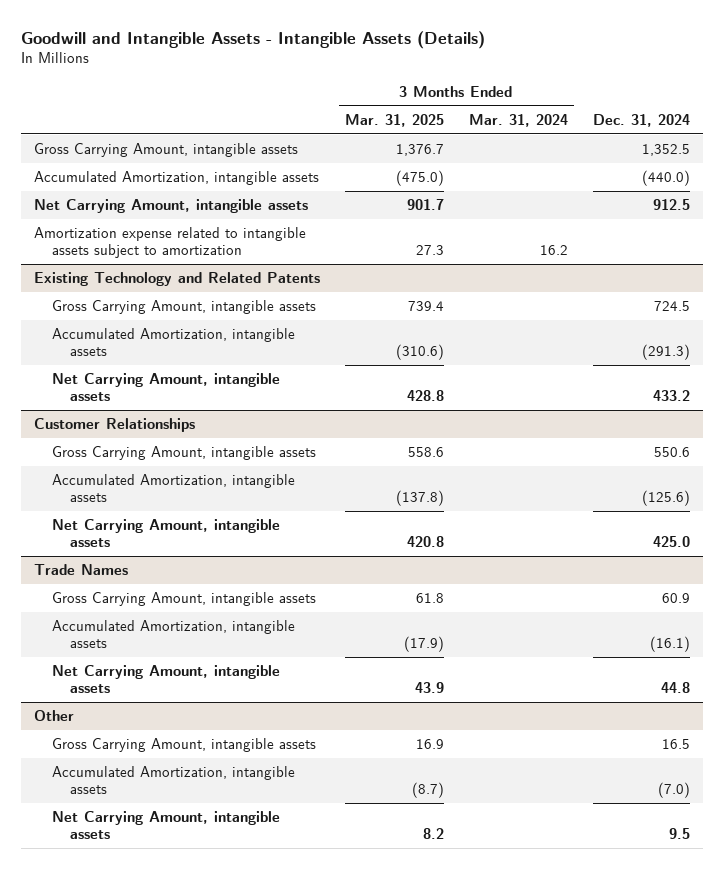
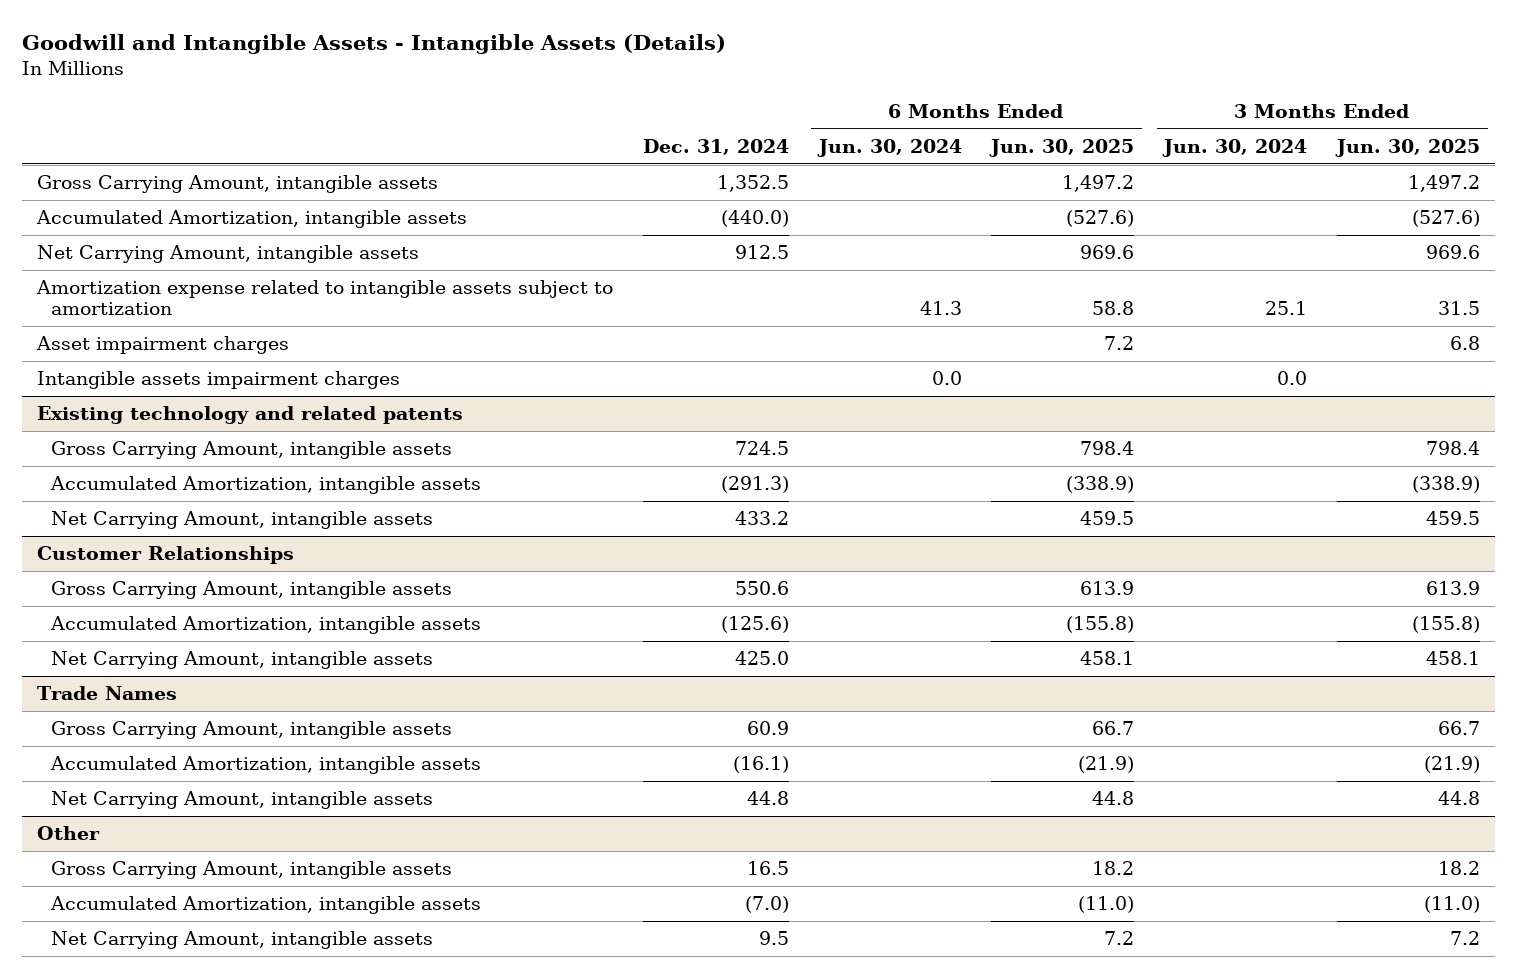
- | 3 Months Ended Mar. 31, 2025 | 3 Months Ended Mar. 31, 2024 | Dec. 31, 2024
+ | Dec. 31, 2024 | 6 Months Ended Jun. 30, 2024 | 6 Months Ended Jun. 30, 2025 | 3 Months Ended Jun. 30, 2024 | 3 Months Ended Jun. 30, 2025
- Existing Technology and Related Patents
+ Asset impairment charges | | | 7.2 | | 6.8
+ Intangible assets impairment charges | | 0.0 | | 0.0 |
+ Existing technology and related patents

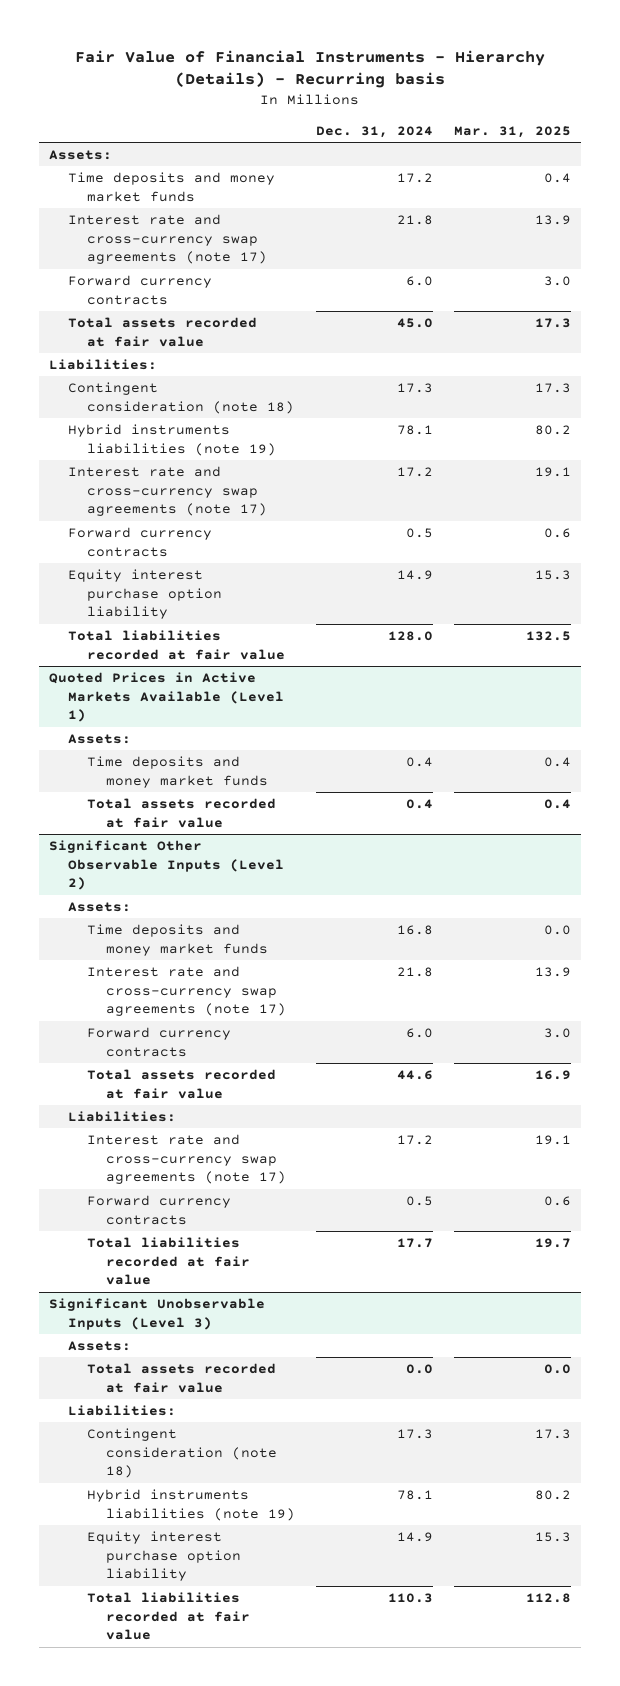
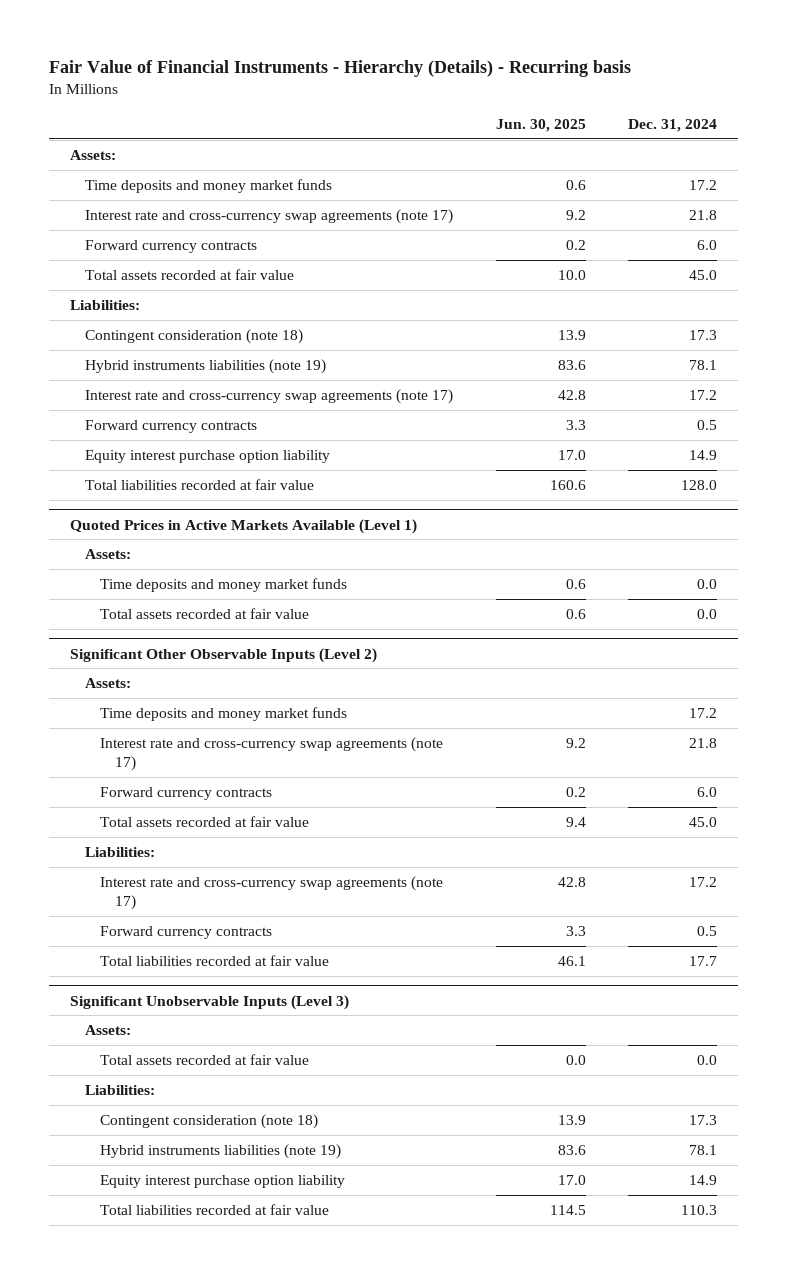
- | Dec. 31, 2024 | Mar. 31, 2025
+ | Jun. 30, 2025 | Dec. 31, 2024
@ Quoted Prices in Active Markets Available (Level 1)
- Time deposits and money market funds | 0.4 | 0.4
- Total assets recorded at fair value | 0.4 | 0.4
+ Time deposits and money market funds | 0.6 | 0.0
+ Total assets recorded at fair value | 0.6 | 0.0
@ Significant Other Observable Inputs (Level 2)
- Time deposits and money market funds | 16.8 | 0.0
+ Time deposits and money market funds | | 17.2
- Total assets recorded at fair value | 44.6 | 16.9
+ Total assets recorded at fair value | 9.4 | 45.0

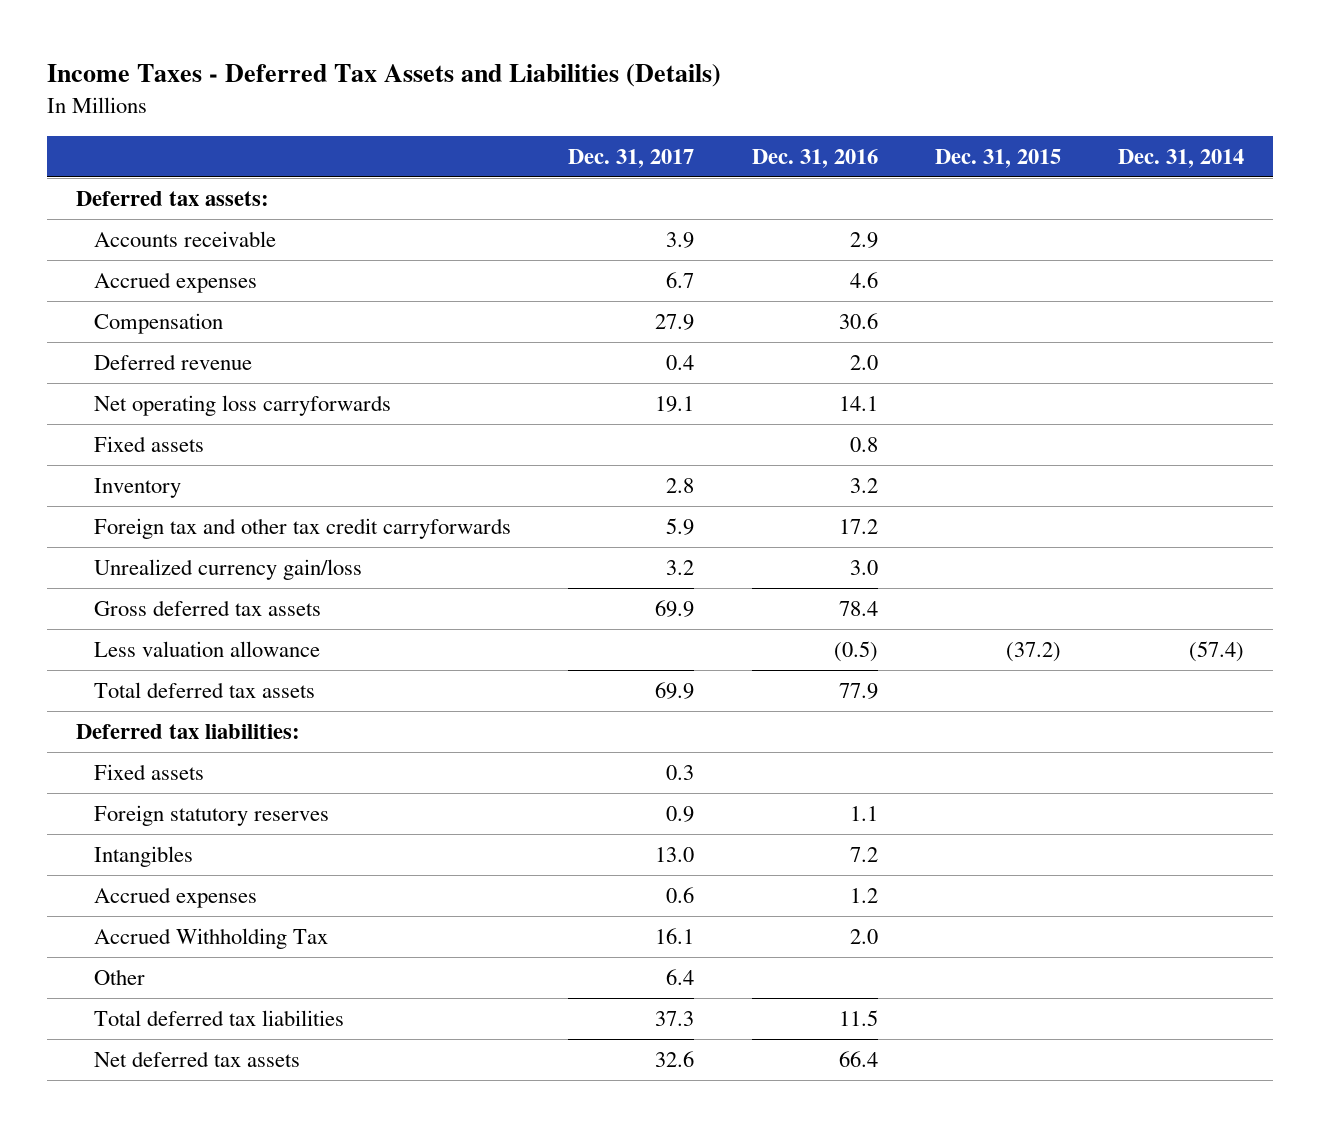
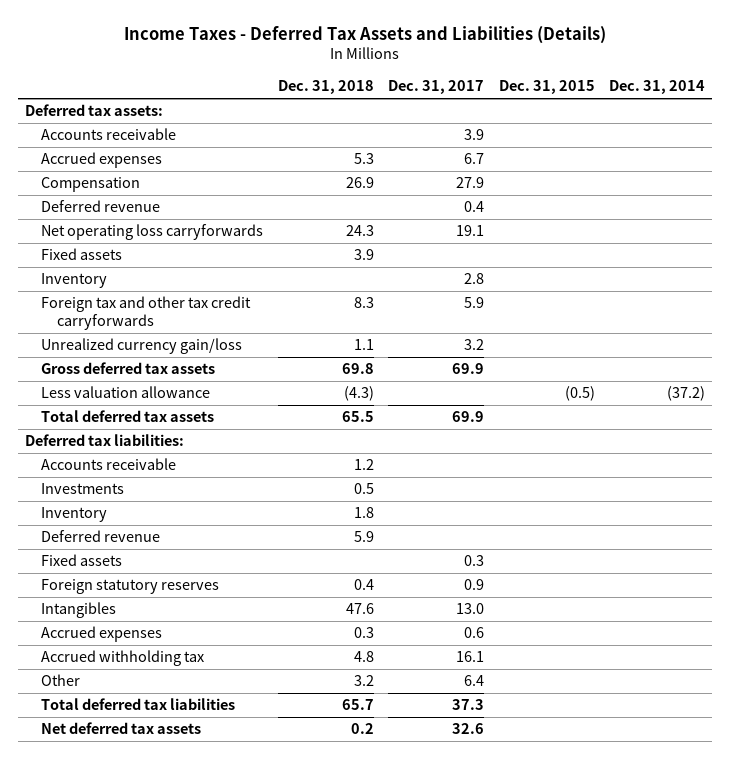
- | Dec. 31, 2017 | Dec. 31, 2016 | Dec. 31, 2015 | Dec. 31, 2014
+ | Dec. 31, 2018 | Dec. 31, 2017 | Dec. 31, 2015 | Dec. 31, 2014
- Less valuation allowance | | (0.5) | (37.2) | (57.4)
+ Less valuation allowance | (4.3) | | (0.5) | (37.2)
+ Accounts receivable | 1.2 | | |
+ Investments | 0.5 | | |
+ Inventory | 1.8 | | |
+ Deferred revenue | 5.9 | | |
- Accrued Withholding Tax | 16.1 | 2.0 | |
+ Accrued withholding tax | 4.8 | 16.1 | |

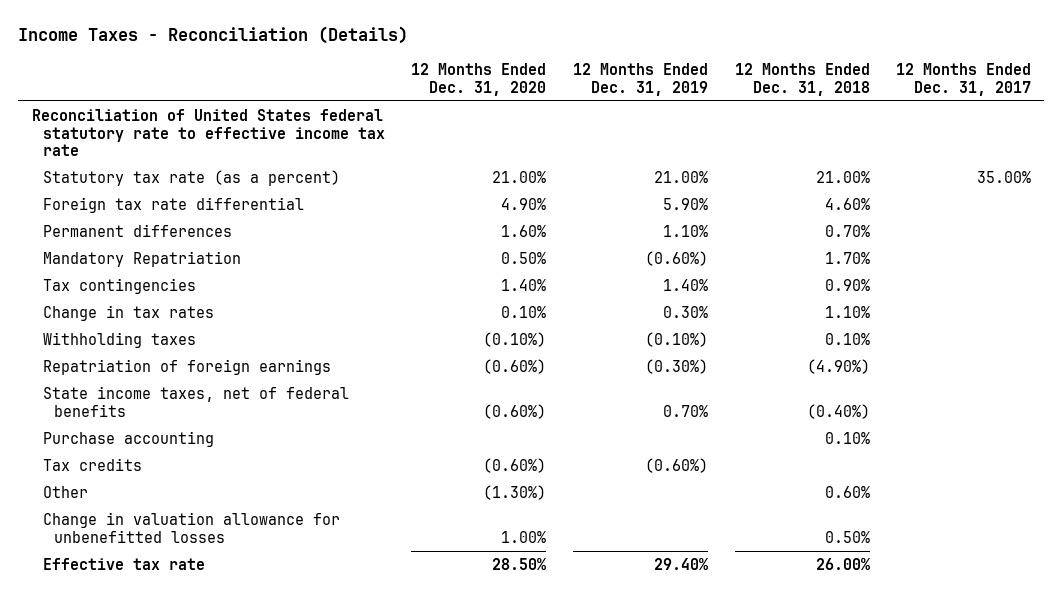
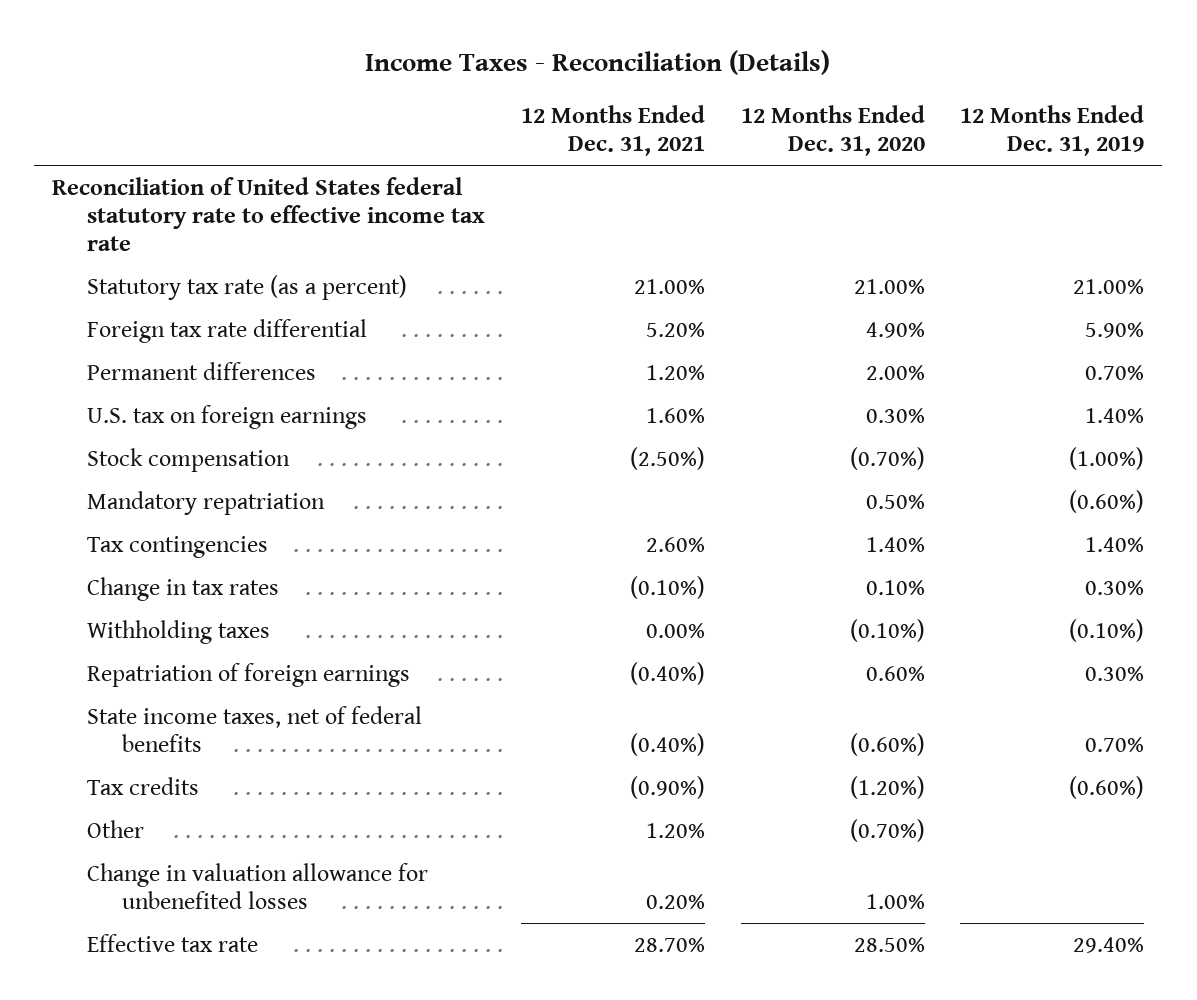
- | 12 Months Ended Dec. 31, 2020 | 12 Months Ended Dec. 31, 2019 | 12 Months Ended Dec. 31, 2018 | 12 Months Ended Dec. 31, 2017
+ | 12 Months Ended Dec. 31, 2021 | 12 Months Ended Dec. 31, 2020 | 12 Months Ended Dec. 31, 2019
- Permanent differences | 1.60% | 1.10% | 0.70% |
- Mandatory Repatriation | 0.50% | (0.60%) | 1.70% |
+ Permanent differences | 1.20% | 2.00% | 0.70%
+ U.S. tax on foreign earnings | 1.60% | 0.30% | 1.40%
+ Stock compensation | (2.50%) | (0.70%) | (1.00%)
+ Mandatory repatriation | | 0.50% | (0.60%)
- Repatriation of foreign earnings | (0.60%) | (0.30%) | (4.90%) |
+ Repatriation of foreign earnings | (0.40%) | 0.60% | 0.30%
- Purchase accounting | | | 0.10% |
- Tax credits | (0.60%) | (0.60%) | |
- Other | (1.30%) | | 0.60% |
- Change in valuation allowance for unbenefitted losses | 1.00% | | 0.50% |
+ Tax credits | (0.90%) | (1.20%) | (0.60%)
+ Other | 1.20% | (0.70%) |
+ Change in valuation allowance for unbenefited losses | 0.20% | 1.00% |

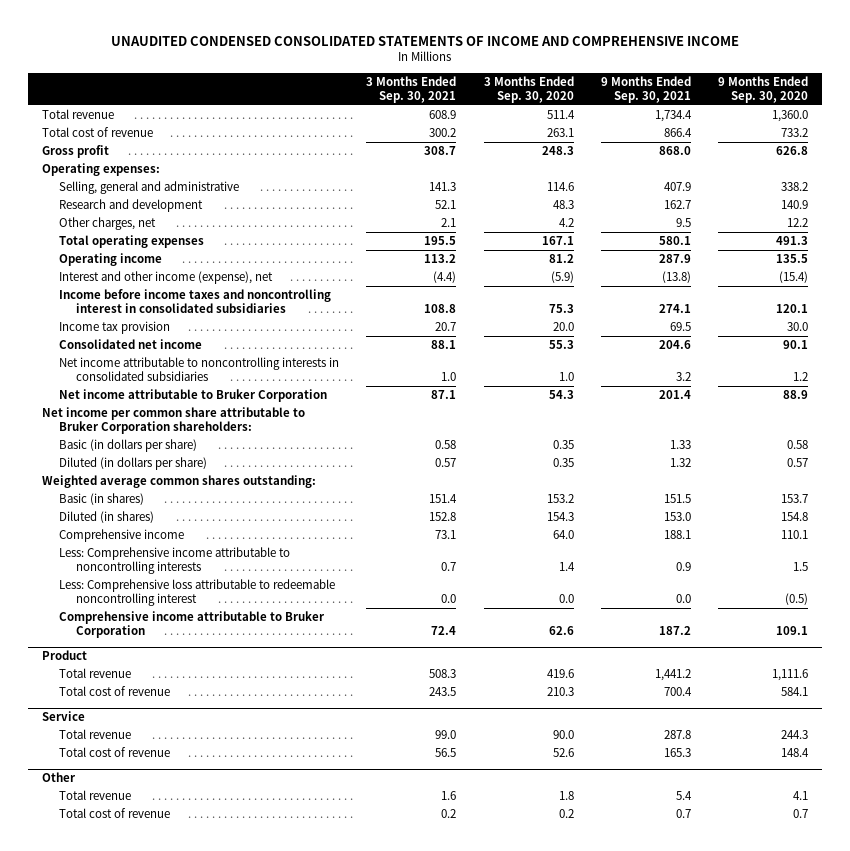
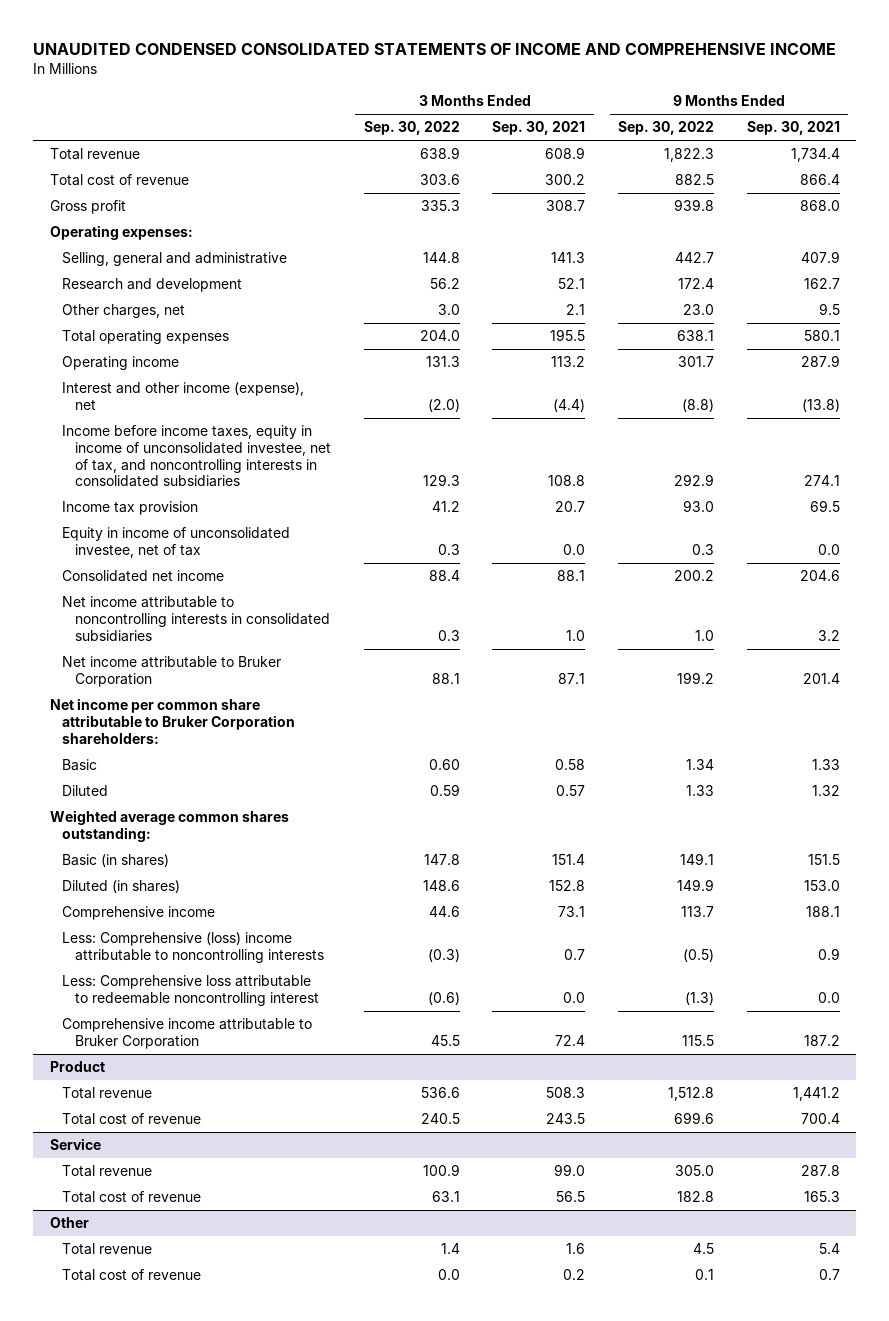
- | 3 Months Ended Sep. 30, 2021 | 3 Months Ended Sep. 30, 2020 | 9 Months Ended Sep. 30, 2021 | 9 Months Ended Sep. 30, 2020
+ | 3 Months Ended Sep. 30, 2022 | 3 Months Ended Sep. 30, 2021 | 9 Months Ended Sep. 30, 2022 | 9 Months Ended Sep. 30, 2021
- Income before income taxes and noncontrolling interest in consolidated subsidiaries | 108.8 | 75.3 | 274.1 | 120.1
+ Income before income taxes, equity in income of unconsolidated investee, net of tax, and noncontrolling interests in consolidated subsidiaries | 129.3 | 108.8 | 292.9 | 274.1
+ Equity in income of unconsolidated investee, net of tax | 0.3 | 0.0 | 0.3 | 0.0
- Basic (in dollars per share) | 0.58 | 0.35 | 1.33 | 0.58
- Diluted (in dollars per share) | 0.57 | 0.35 | 1.32 | 0.57
+ Basic | 0.60 | 0.58 | 1.34 | 1.33
+ Diluted | 0.59 | 0.57 | 1.33 | 1.32
- Less: Comprehensive income attributable to noncontrolling interests | 0.7 | 1.4 | 0.9 | 1.5
+ Less: Comprehensive (loss) income attributable to noncontrolling interests | (0.3) | 0.7 | (0.5) | 0.9

